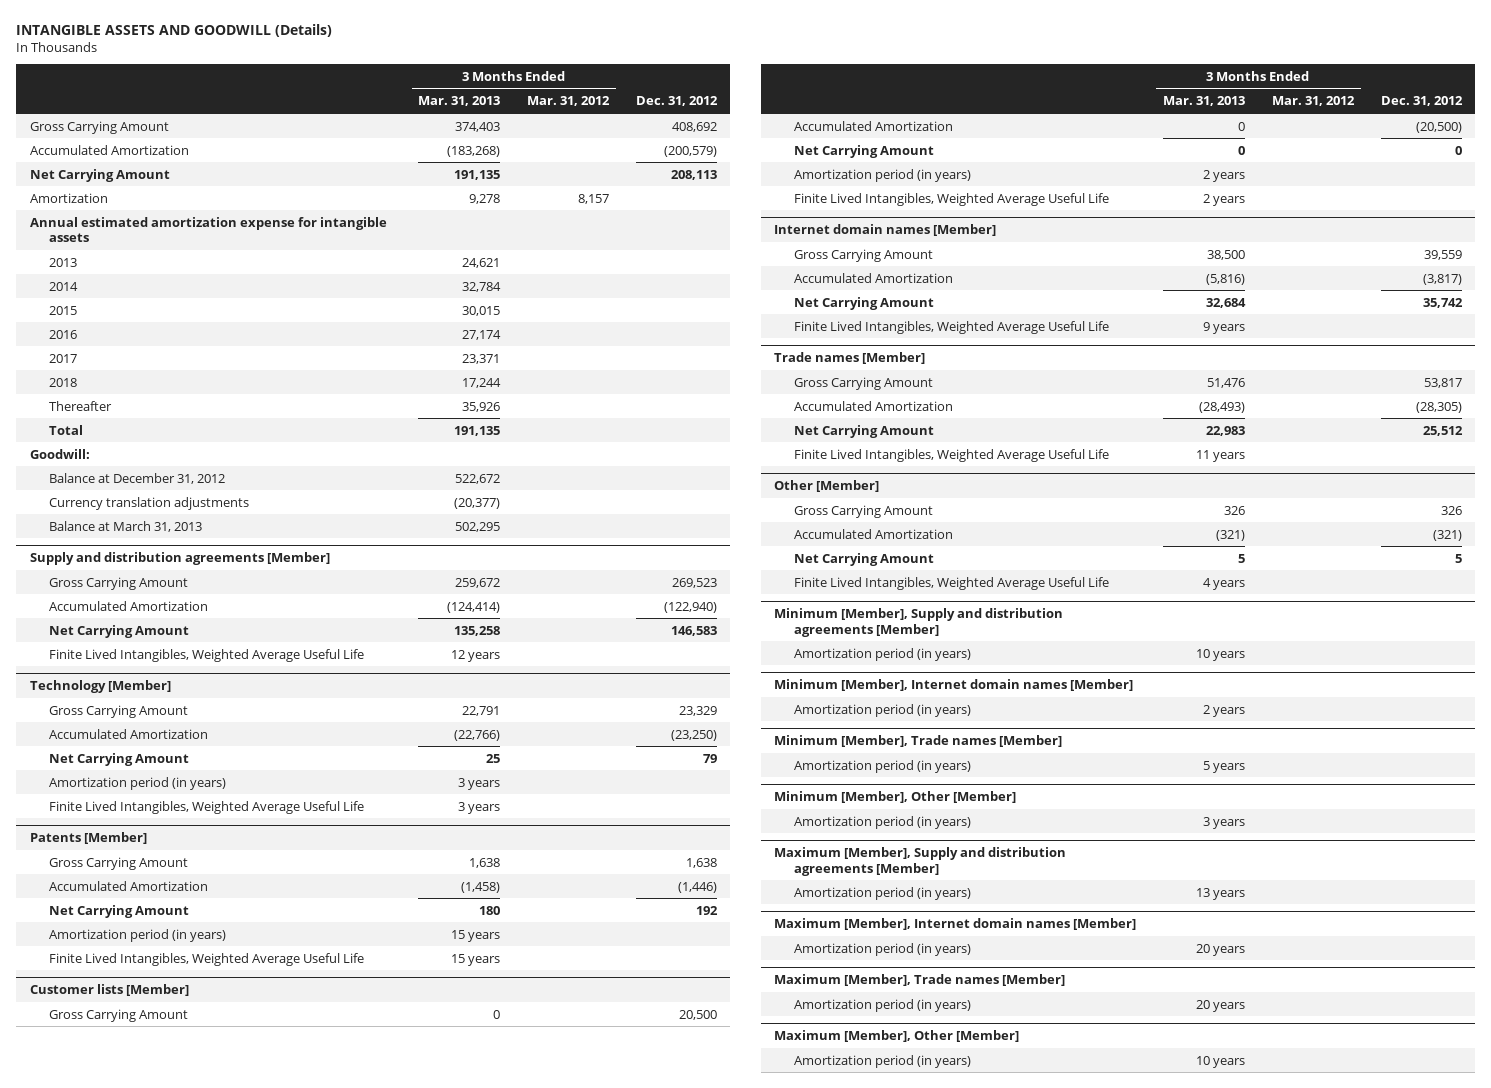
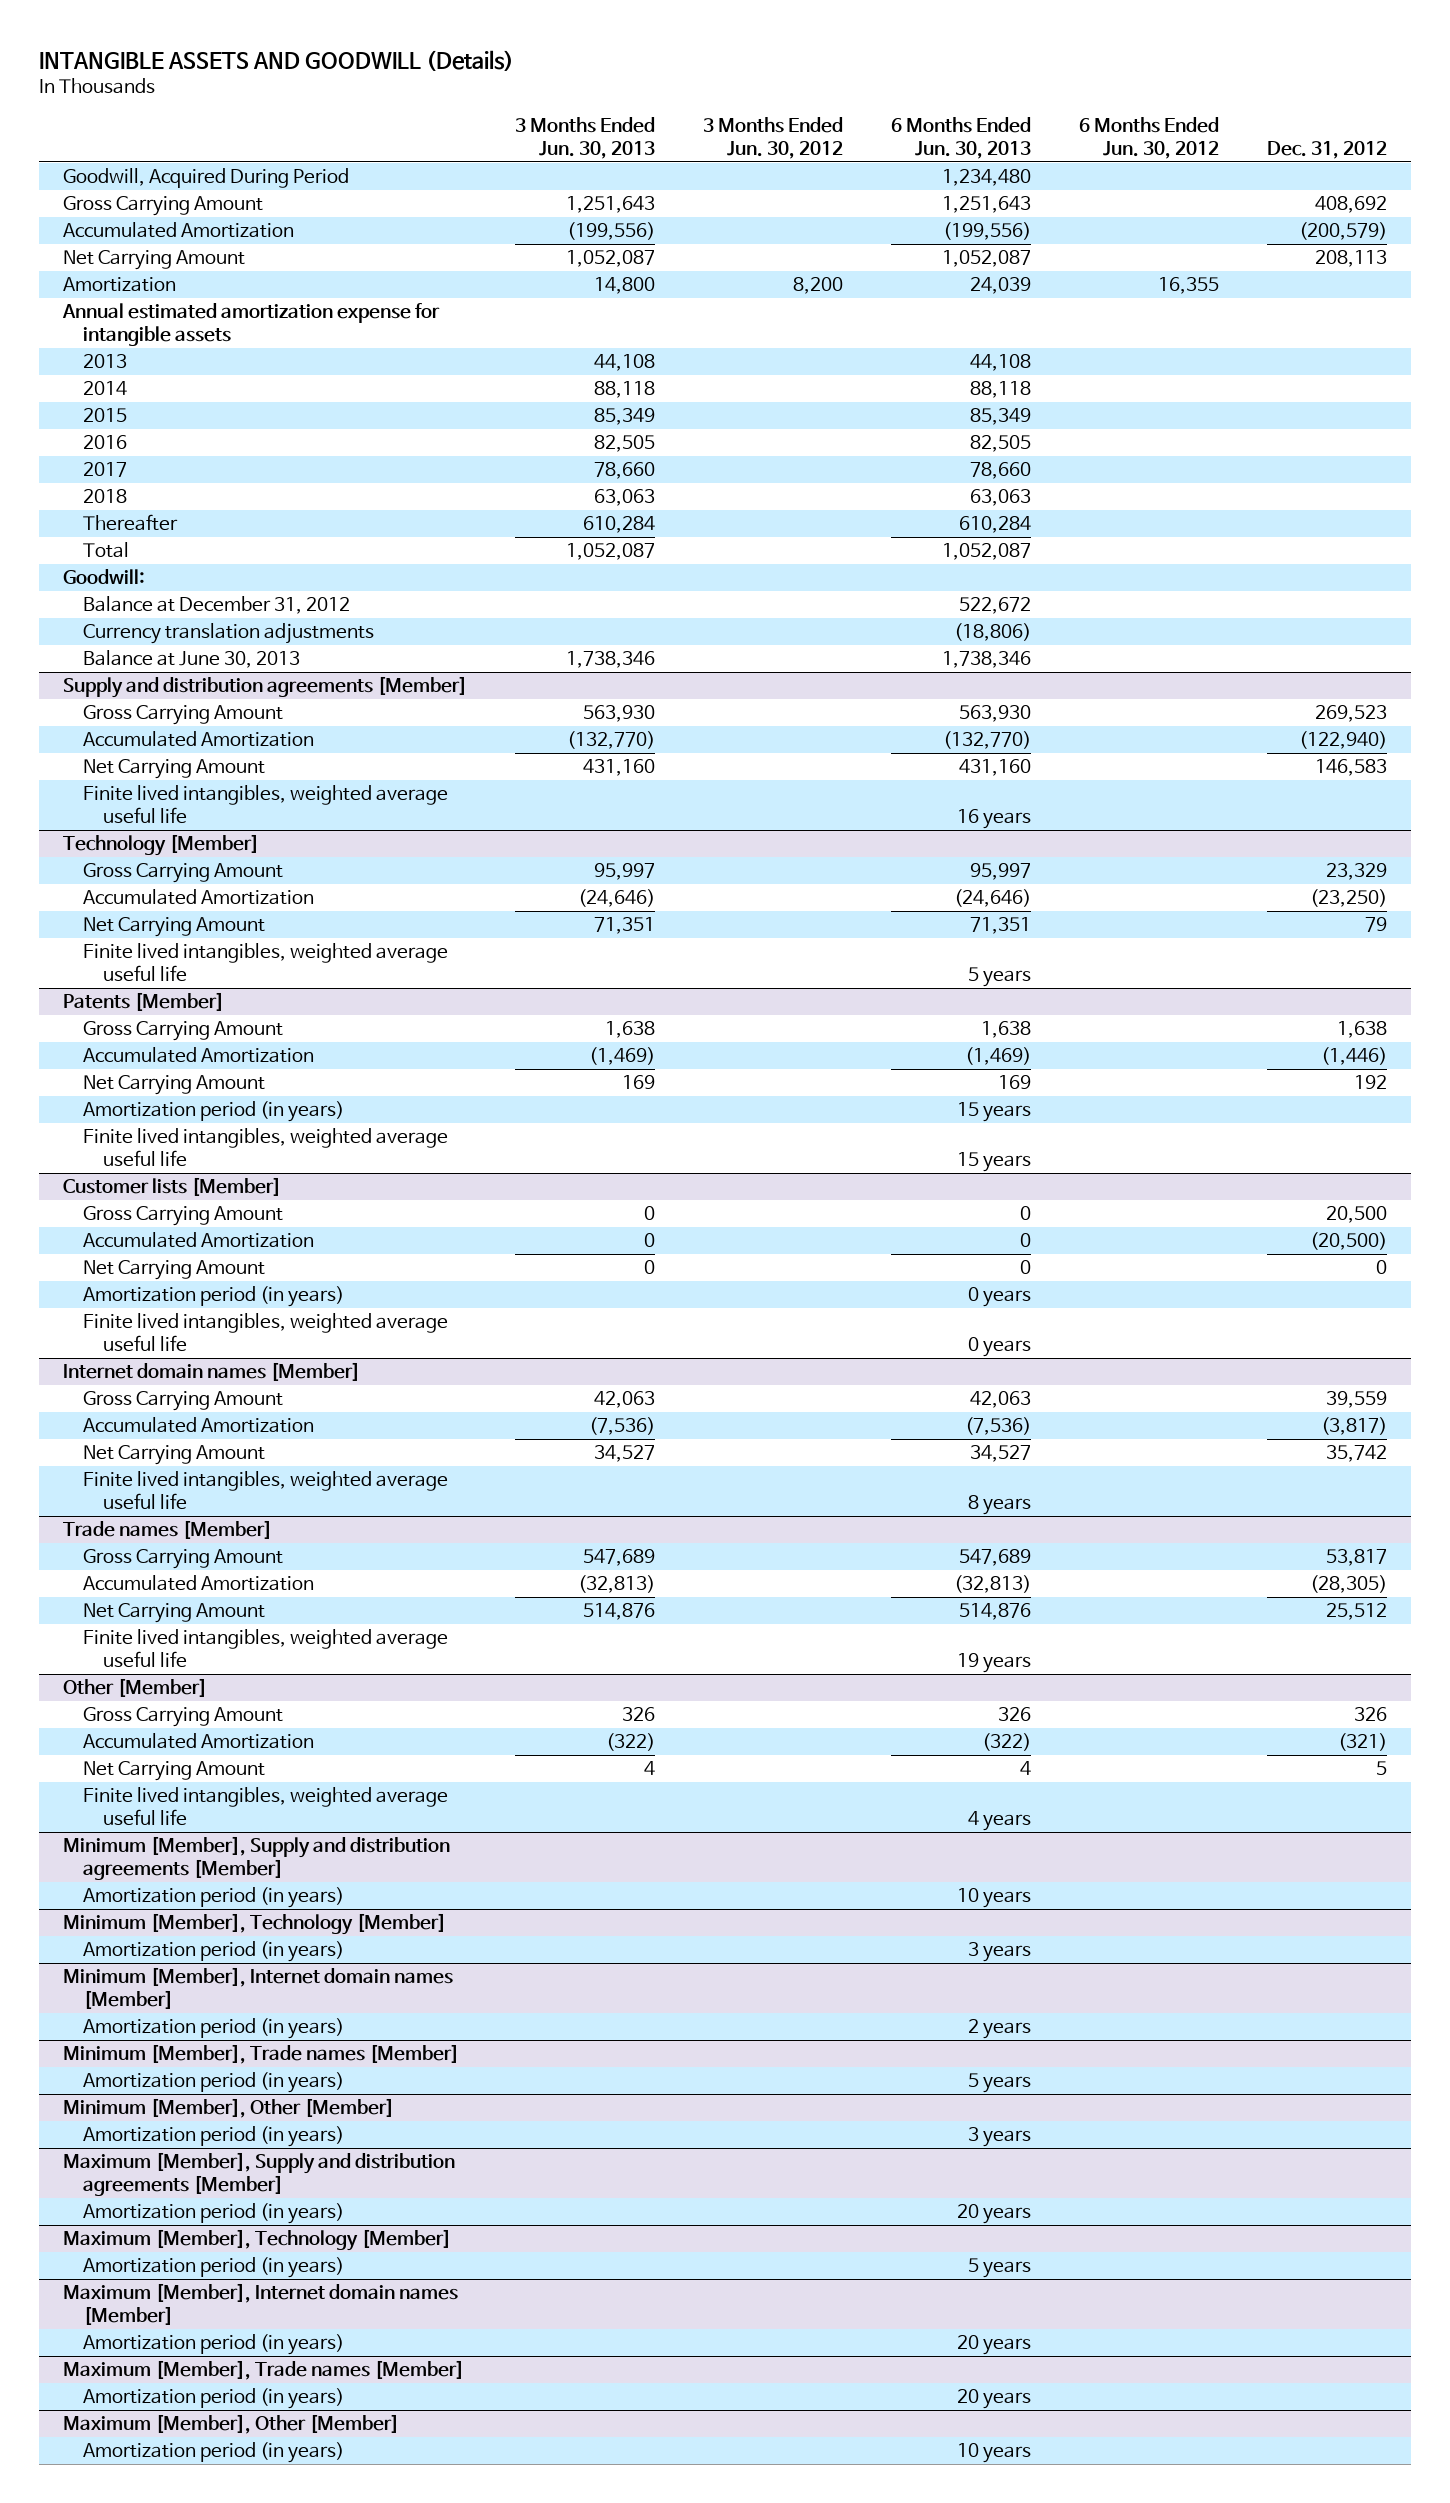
- | 3 Months Ended Mar. 31, 2013 | 3 Months Ended Mar. 31, 2012 | Dec. 31, 2012
+ | 3 Months Ended Jun. 30, 2013 | 3 Months Ended Jun. 30, 2012 | 6 Months Ended Jun. 30, 2013 | 6 Months Ended Jun. 30, 2012 | Dec. 31, 2012
+ Goodwill, Acquired During Period | | | 1,234,480 | |
- Balance at March 31, 2013 | 502,295 | |
+ Balance at June 30, 2013 | 1,738,346 | | 1,738,346 | |
@ Supply and distribution agreements [Member]
- Finite Lived Intangibles, Weighted Average Useful Life | 12 years | |
+ Finite lived intangibles, weighted average useful life | | | 16 years | |
@ Technology [Member]
- Amortization period (in years) | 3 years | |
- Finite Lived Intangibles, Weighted Average Useful Life | 3 years | |
+ Finite lived intangibles, weighted average useful life | | | 5 years | |
@ Patents [Member]
- Finite Lived Intangibles, Weighted Average Useful Life | 15 years | |
+ Finite lived intangibles, weighted average useful life | | | 15 years | |
@ Customer lists [Member]
- Finite Lived Intangibles, Weighted Average Useful Life | 2 years | |
+ Finite lived intangibles, weighted average useful life | | | 0 years | |
@ Internet domain names [Member]
- Finite Lived Intangibles, Weighted Average Useful Life | 9 years | |
+ Finite lived intangibles, weighted average useful life | | | 8 years | |
@ Trade names [Member]
- Finite Lived Intangibles, Weighted Average Useful Life | 11 years | |
+ Finite lived intangibles, weighted average useful life | | | 19 years | |
@ Other [Member]
- Finite Lived Intangibles, Weighted Average Useful Life | 4 years | |
+ Finite lived intangibles, weighted average useful life | | | 4 years | |
+ Minimum [Member], Technology [Member]
+ Amortization period (in years) | | | 3 years | |
+ Maximum [Member], Technology [Member]
+ Amortization period (in years) | | | 5 years | |

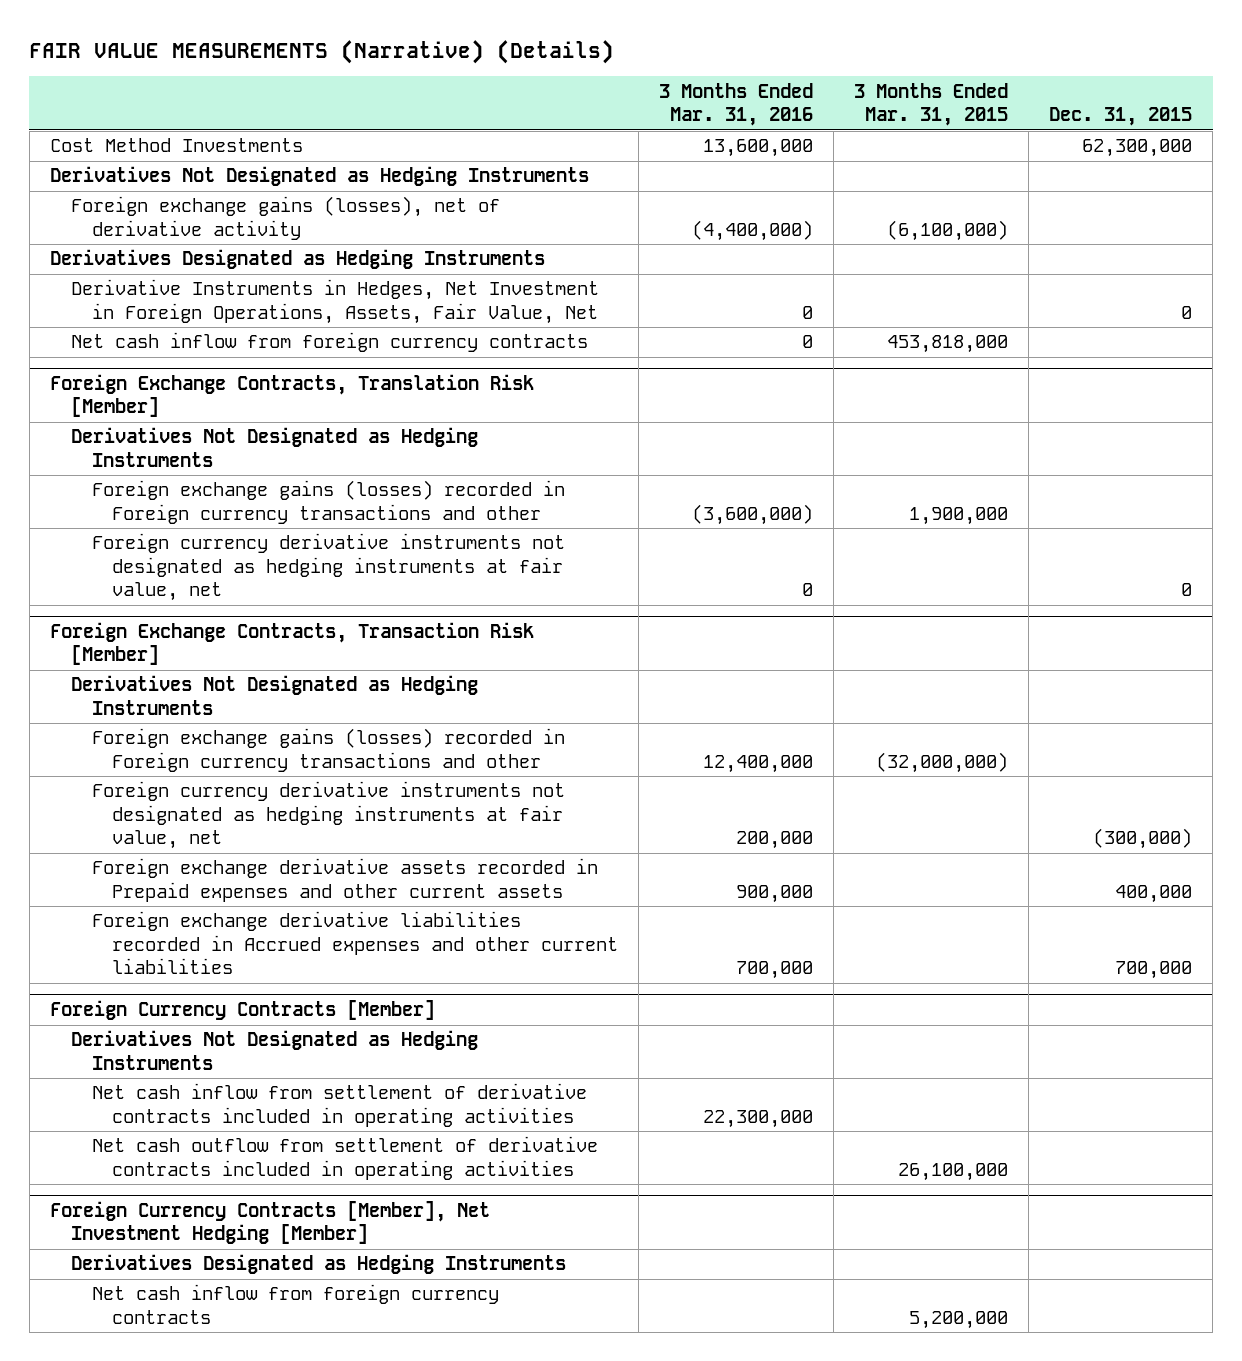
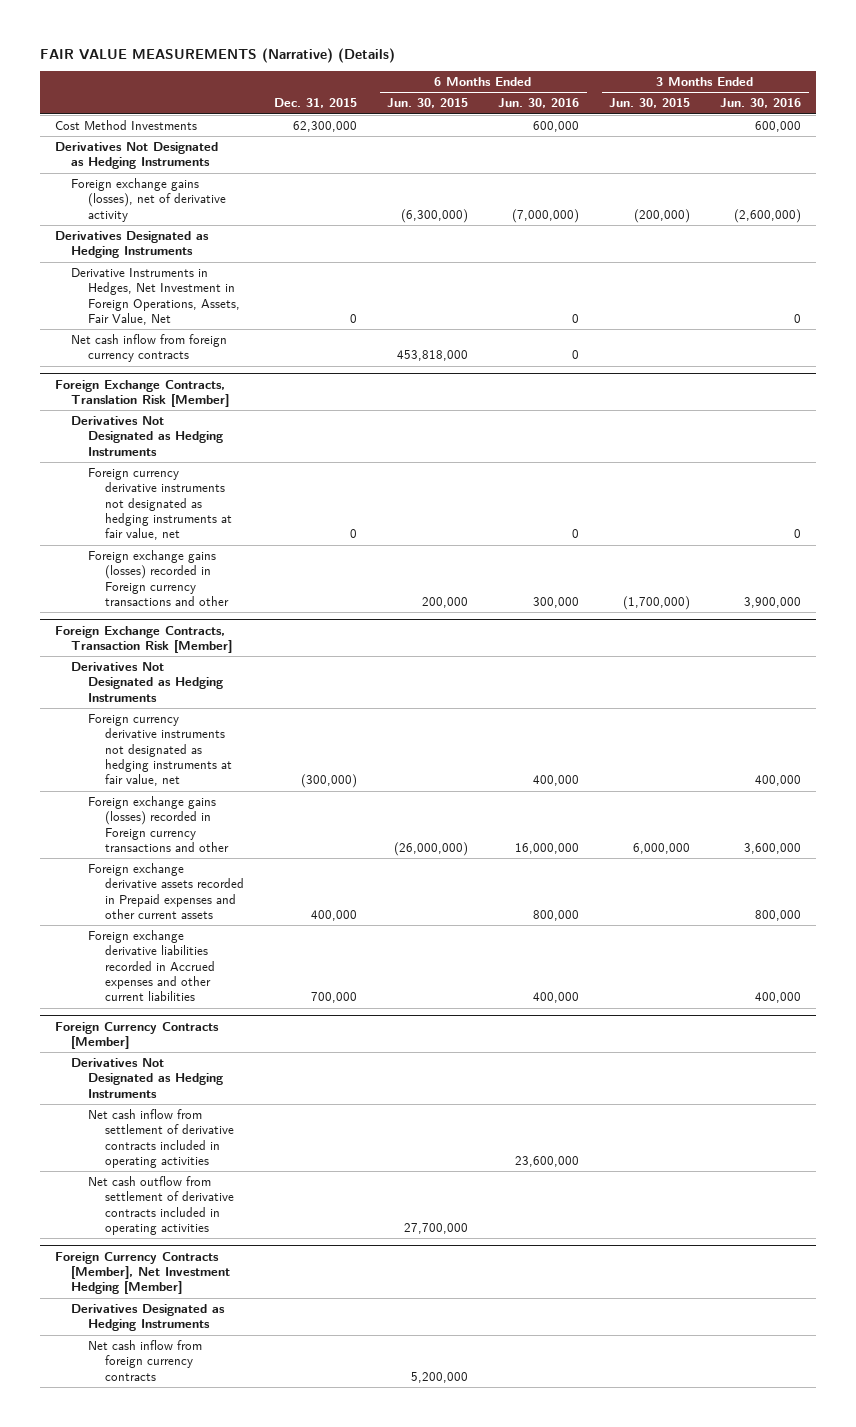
- | 3 Months Ended Mar. 31, 2016 | 3 Months Ended Mar. 31, 2015 | Dec. 31, 2015
+ | Dec. 31, 2015 | 6 Months Ended Jun. 30, 2015 | 6 Months Ended Jun. 30, 2016 | 3 Months Ended Jun. 30, 2015 | 3 Months Ended Jun. 30, 2016
@ Foreign Exchange Contracts, Translation Risk [Member]
moved down: Foreign exchange gains (losses) recorded in Foreign currency transactions and other | | 200,000 | 300,000 | (1,700,000) | 3,900,000
@ Foreign Exchange Contracts, Transaction Risk [Member]
moved down: Foreign exchange gains (losses) recorded in Foreign currency transactions and other | | (26,000,000) | 16,000,000 | 6,000,000 | 3,600,000

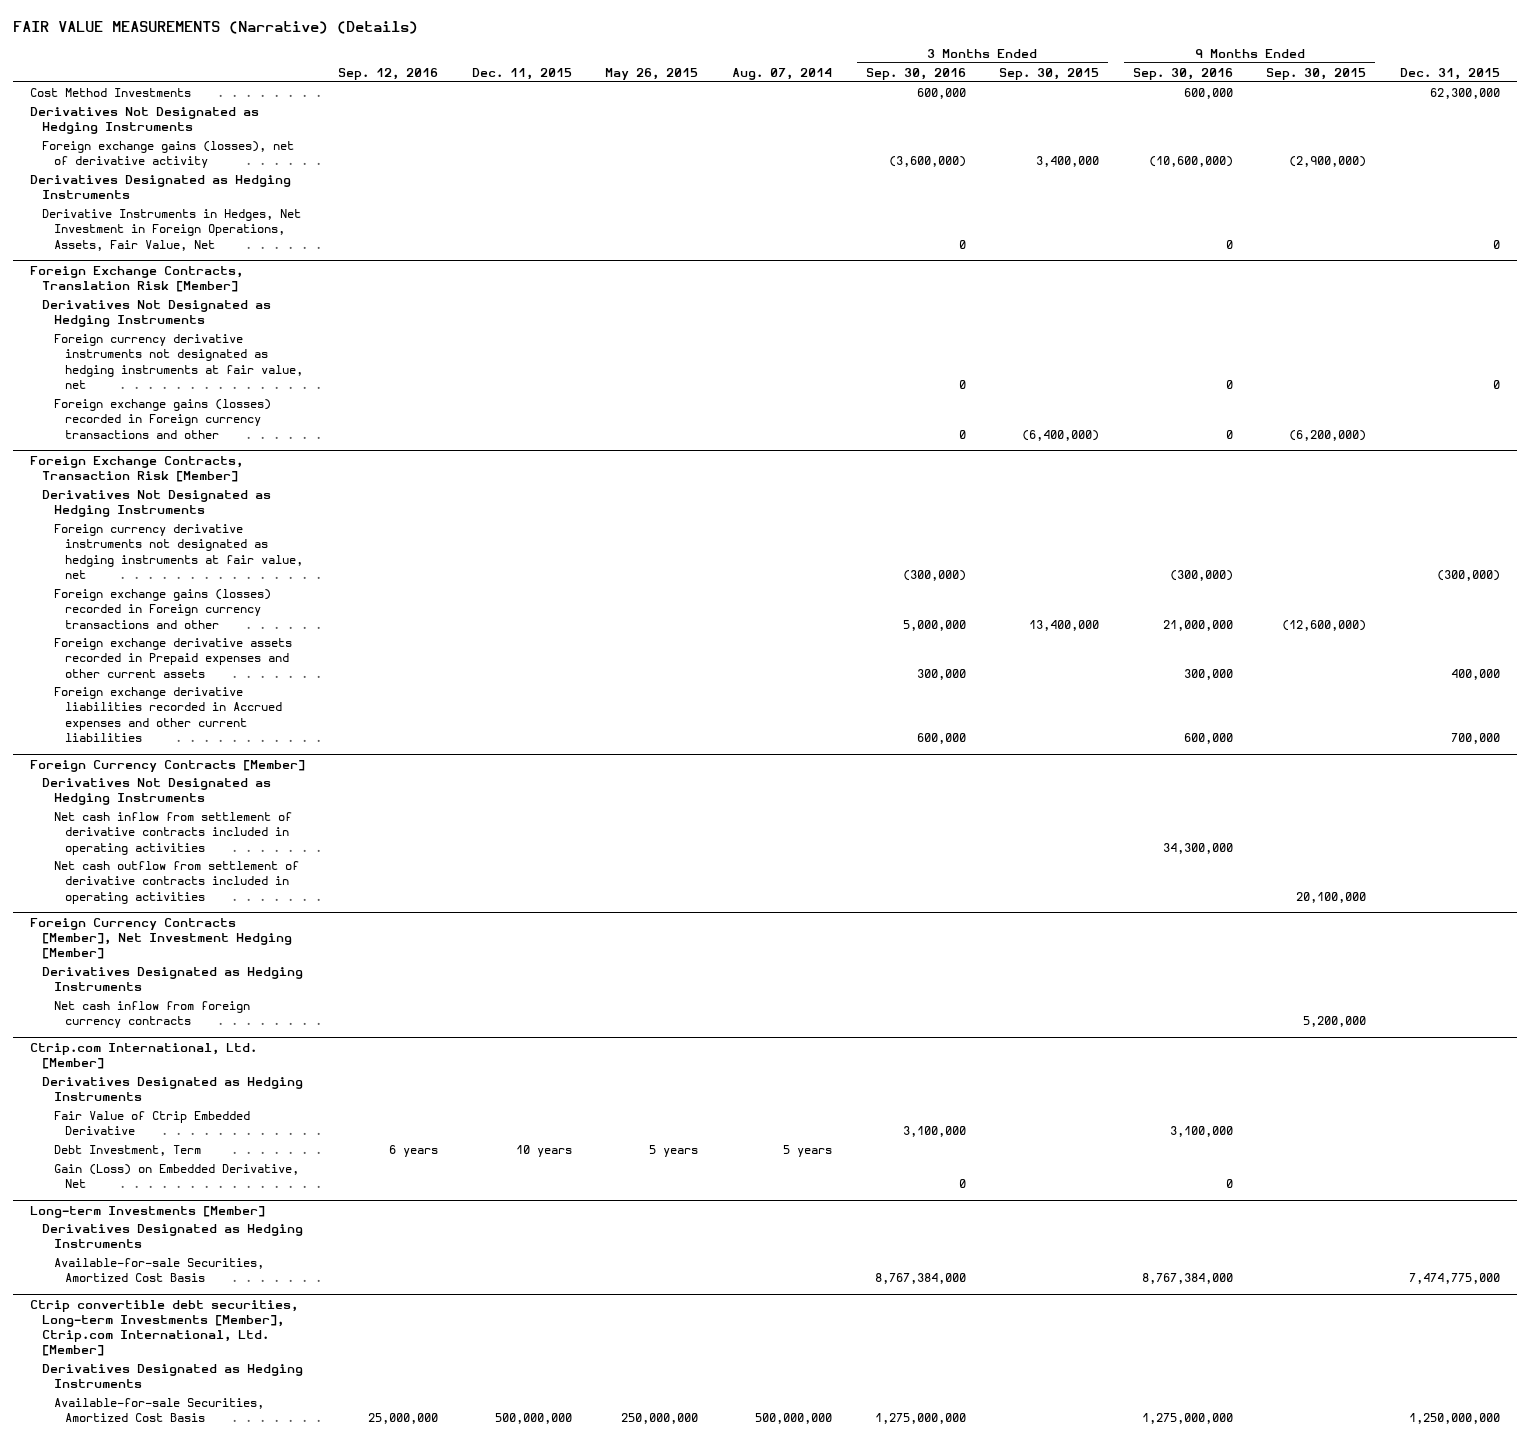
- | Dec. 31, 2015 | 6 Months Ended Jun. 30, 2015 | 6 Months Ended Jun. 30, 2016 | 3 Months Ended Jun. 30, 2015 | 3 Months Ended Jun. 30, 2016
+ | Sep. 12, 2016 | Dec. 11, 2015 | May 26, 2015 | Aug. 07, 2014 | 3 Months Ended Sep. 30, 2016 | 3 Months Ended Sep. 30, 2015 | 9 Months Ended Sep. 30, 2016 | 9 Months Ended Sep. 30, 2015 | Dec. 31, 2015
- Net cash inflow from foreign currency contracts | | 453,818,000 | 0 | |
+ Ctrip.com International, Ltd. [Member]
+ Derivatives Designated as Hedging Instruments
+ Fair Value of Ctrip Embedded Derivative | | | | | 3,100,000 | | 3,100,000 | |
+ Debt Investment, Term | 6 years | 10 years | 5 years | 5 years | | | | |
+ Gain (Loss) on Embedded Derivative, Net | | | | | 0 | | 0 | |
+ Long-term Investments [Member]
+ Derivatives Designated as Hedging Instruments
+ Available-for-sale Securities, Amortized Cost Basis | | | | | 8,767,384,000 | | 8,767,384,000 | | 7,474,775,000
+ Ctrip convertible debt securities, Long-term Investments [Member], Ctrip.com International, Ltd. [Member]
+ Derivatives Designated as Hedging Instruments
+ Available-for-sale Securities, Amortized Cost Basis | 25,000,000 | 500,000,000 | 250,000,000 | 500,000,000 | 1,275,000,000 | | 1,275,000,000 | | 1,250,000,000

